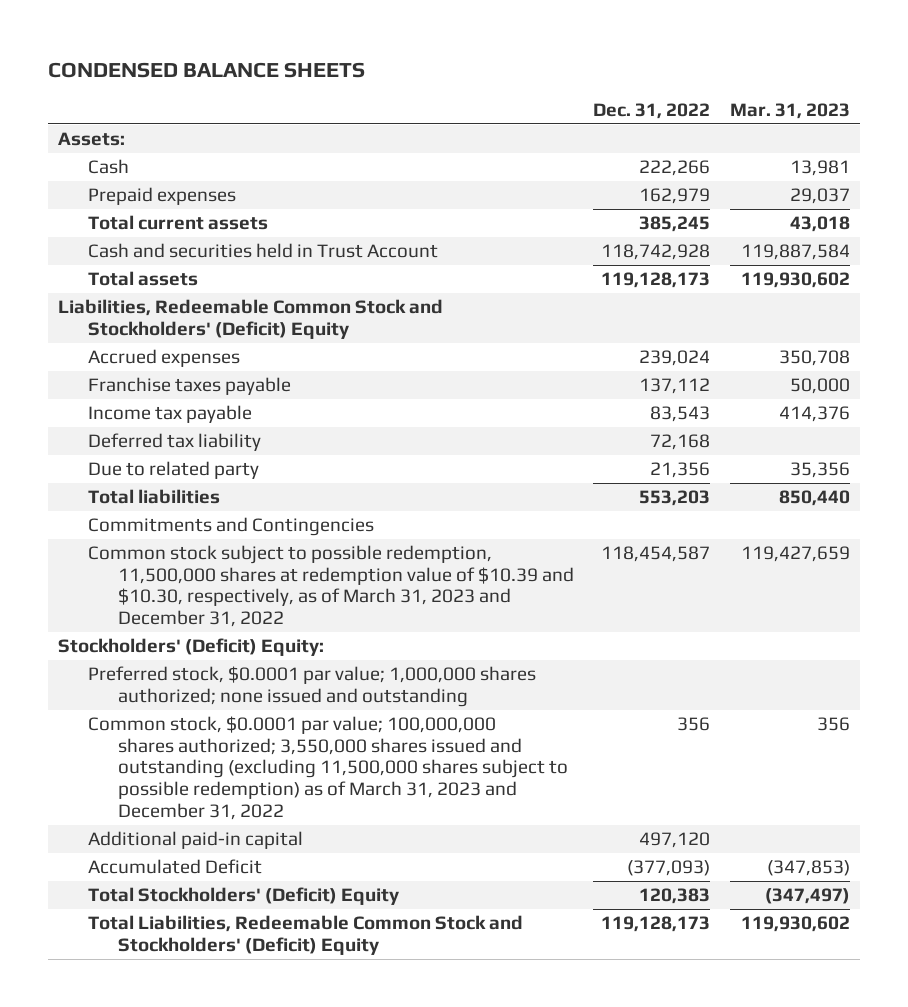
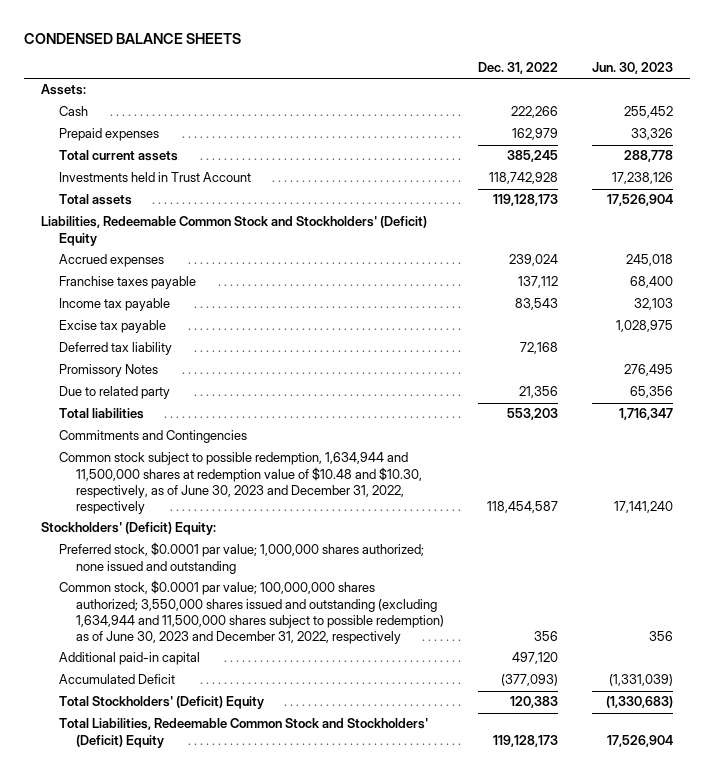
- | Dec. 31, 2022 | Mar. 31, 2023
+ | Dec. 31, 2022 | Jun. 30, 2023
- Cash and securities held in Trust Account | 118,742,928 | 119,887,584
+ Investments held in Trust Account | 118,742,928 | 17,238,126
+ Excise tax payable | | 1,028,975
+ Promissory Notes | | 276,495
- Common stock subject to possible redemption, 11,500,000 shares at redemption value of $10.39 and $10.30, respectively, as of March 31, 2023 and December 31, 2022 | 118,454,587 | 119,427,659
+ Common stock subject to possible redemption, 1,634,944 and 11,500,000 shares at redemption value of $10.48 and $10.30, respectively, as of June 30, 2023 and December 31, 2022, respectively | 118,454,587 | 17,141,240
- Common stock, $0.0001 par value; 100,000,000 shares authorized; 3,550,000 shares issued and outstanding (excluding 11,500,000 shares subject to possible redemption) as of March 31, 2023 and December 31, 2022 | 356 | 356
+ Common stock, $0.0001 par value; 100,000,000 shares authorized; 3,550,000 shares issued and outstanding (excluding 1,634,944 and 11,500,000 shares subject to possible redemption) as of June 30, 2023 and December 31, 2022, respectively | 356 | 356

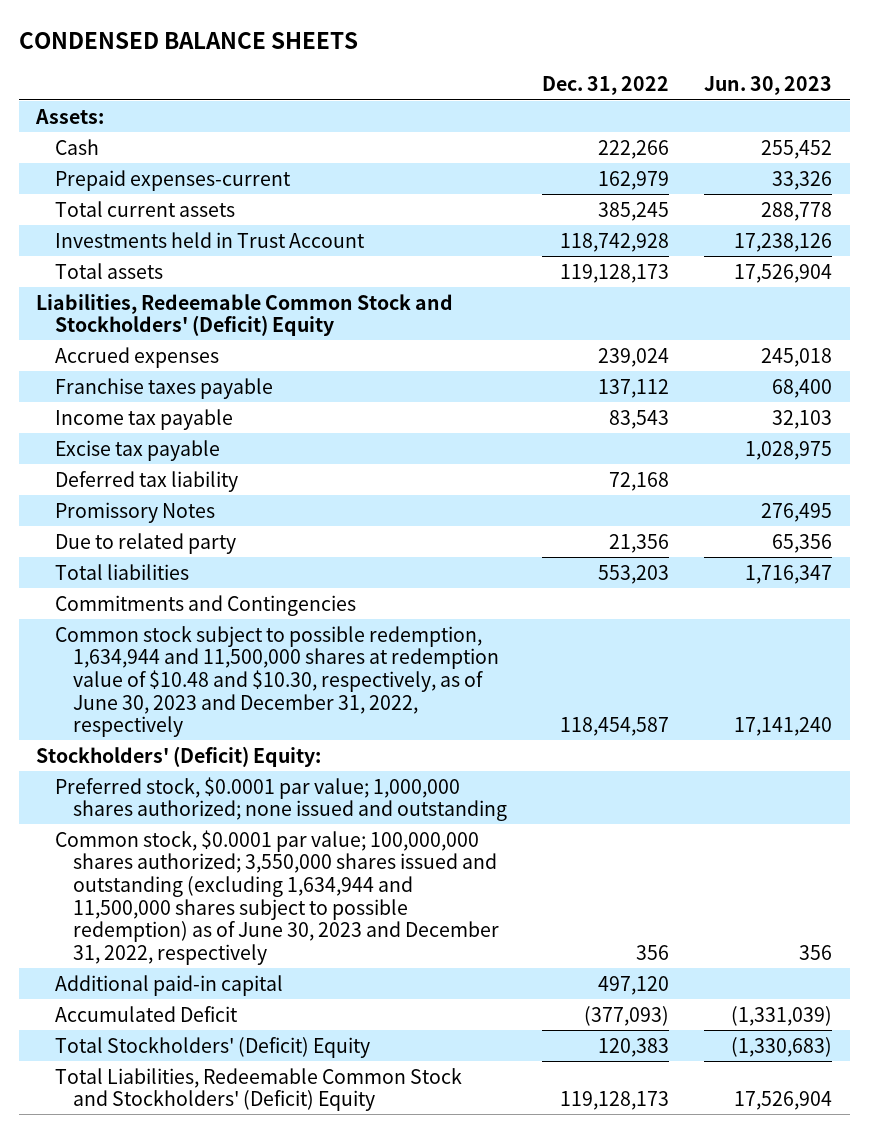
- Prepaid expenses | 162,979 | 33,326
+ Prepaid expenses-current | 162,979 | 33,326

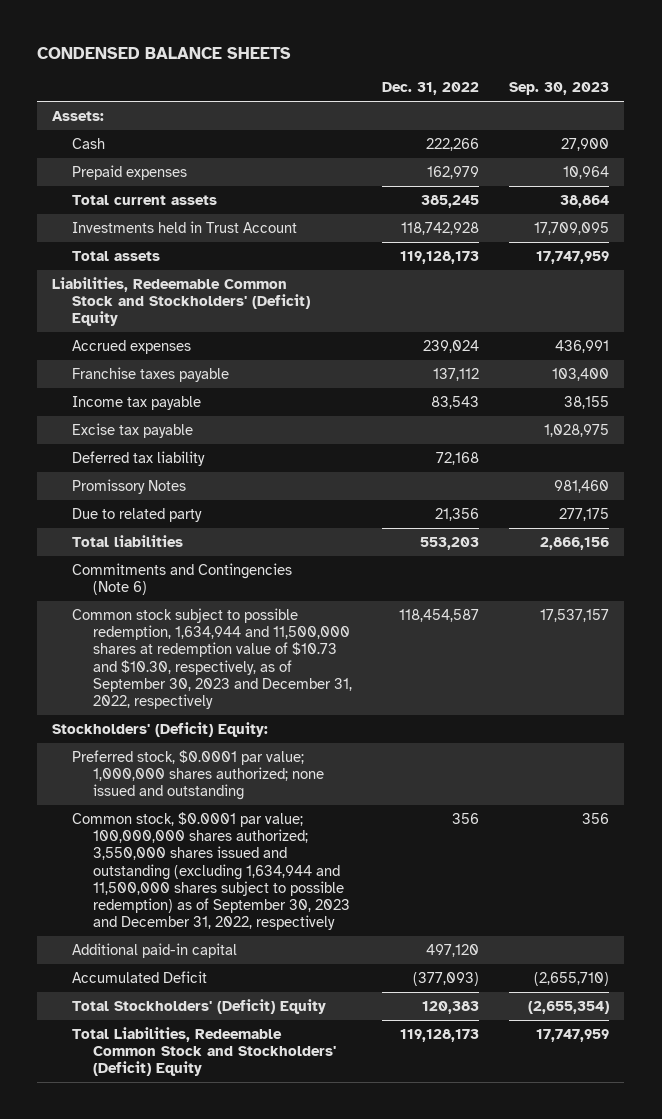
- | Dec. 31, 2022 | Jun. 30, 2023
+ | Dec. 31, 2022 | Sep. 30, 2023
- Prepaid expenses-current | 162,979 | 33,326
+ Prepaid expenses | 162,979 | 10,964
- Commitments and Contingencies
- Common stock subject to possible redemption, 1,634,944 and 11,500,000 shares at redemption value of $10.48 and $10.30, respectively, as of June 30, 2023 and December 31, 2022, respectively | 118,454,587 | 17,141,240
+ Commitments and Contingencies (Note 6)
+ Common stock subject to possible redemption, 1,634,944 and 11,500,000 shares at redemption value of $10.73 and $10.30, respectively, as of September 30, 2023 and December 31, 2022, respectively | 118,454,587 | 17,537,157
- Common stock, $0.0001 par value; 100,000,000 shares authorized; 3,550,000 shares issued and outstanding (excluding 1,634,944 and 11,500,000 shares subject to possible redemption) as of June 30, 2023 and December 31, 2022, respectively | 356 | 356
+ Common stock, $0.0001 par value; 100,000,000 shares authorized; 3,550,000 shares issued and outstanding (excluding 1,634,944 and 11,500,000 shares subject to possible redemption) as of September 30, 2023 and December 31, 2022, respectively | 356 | 356

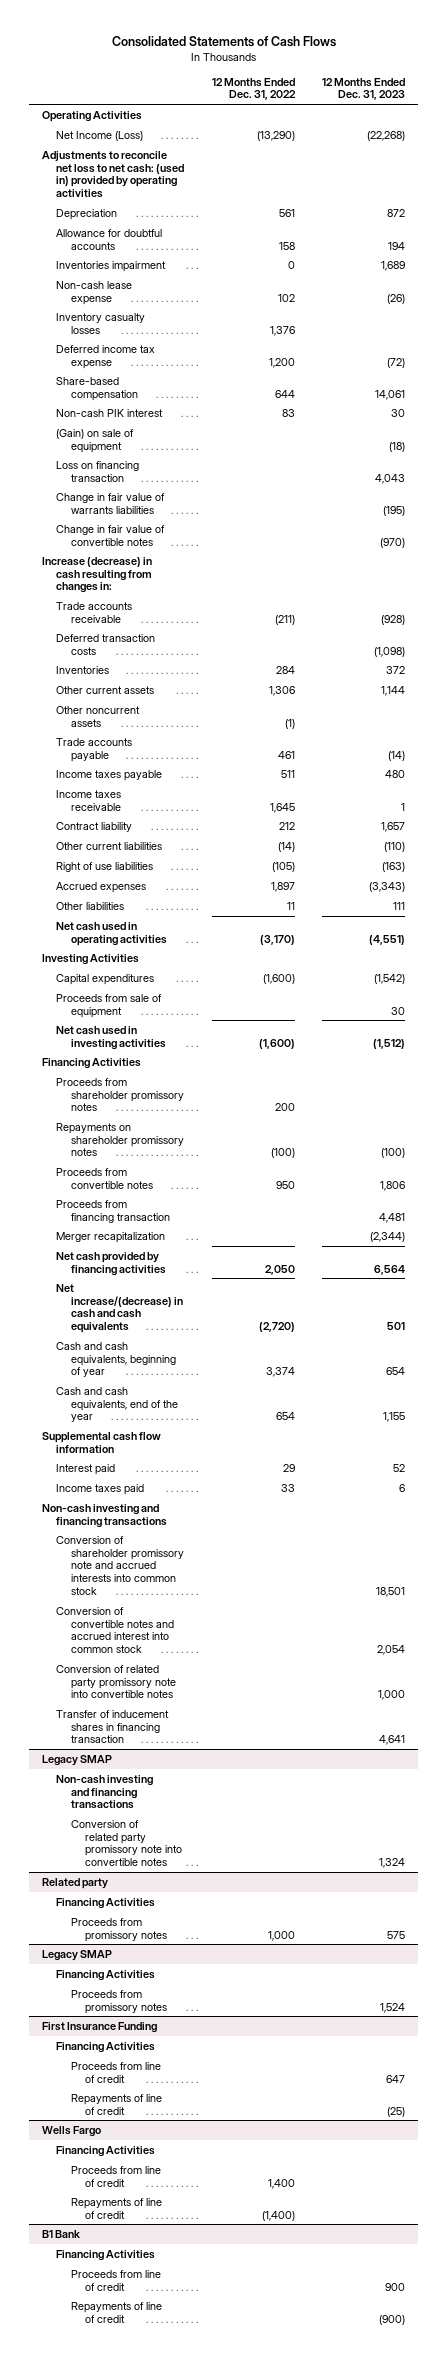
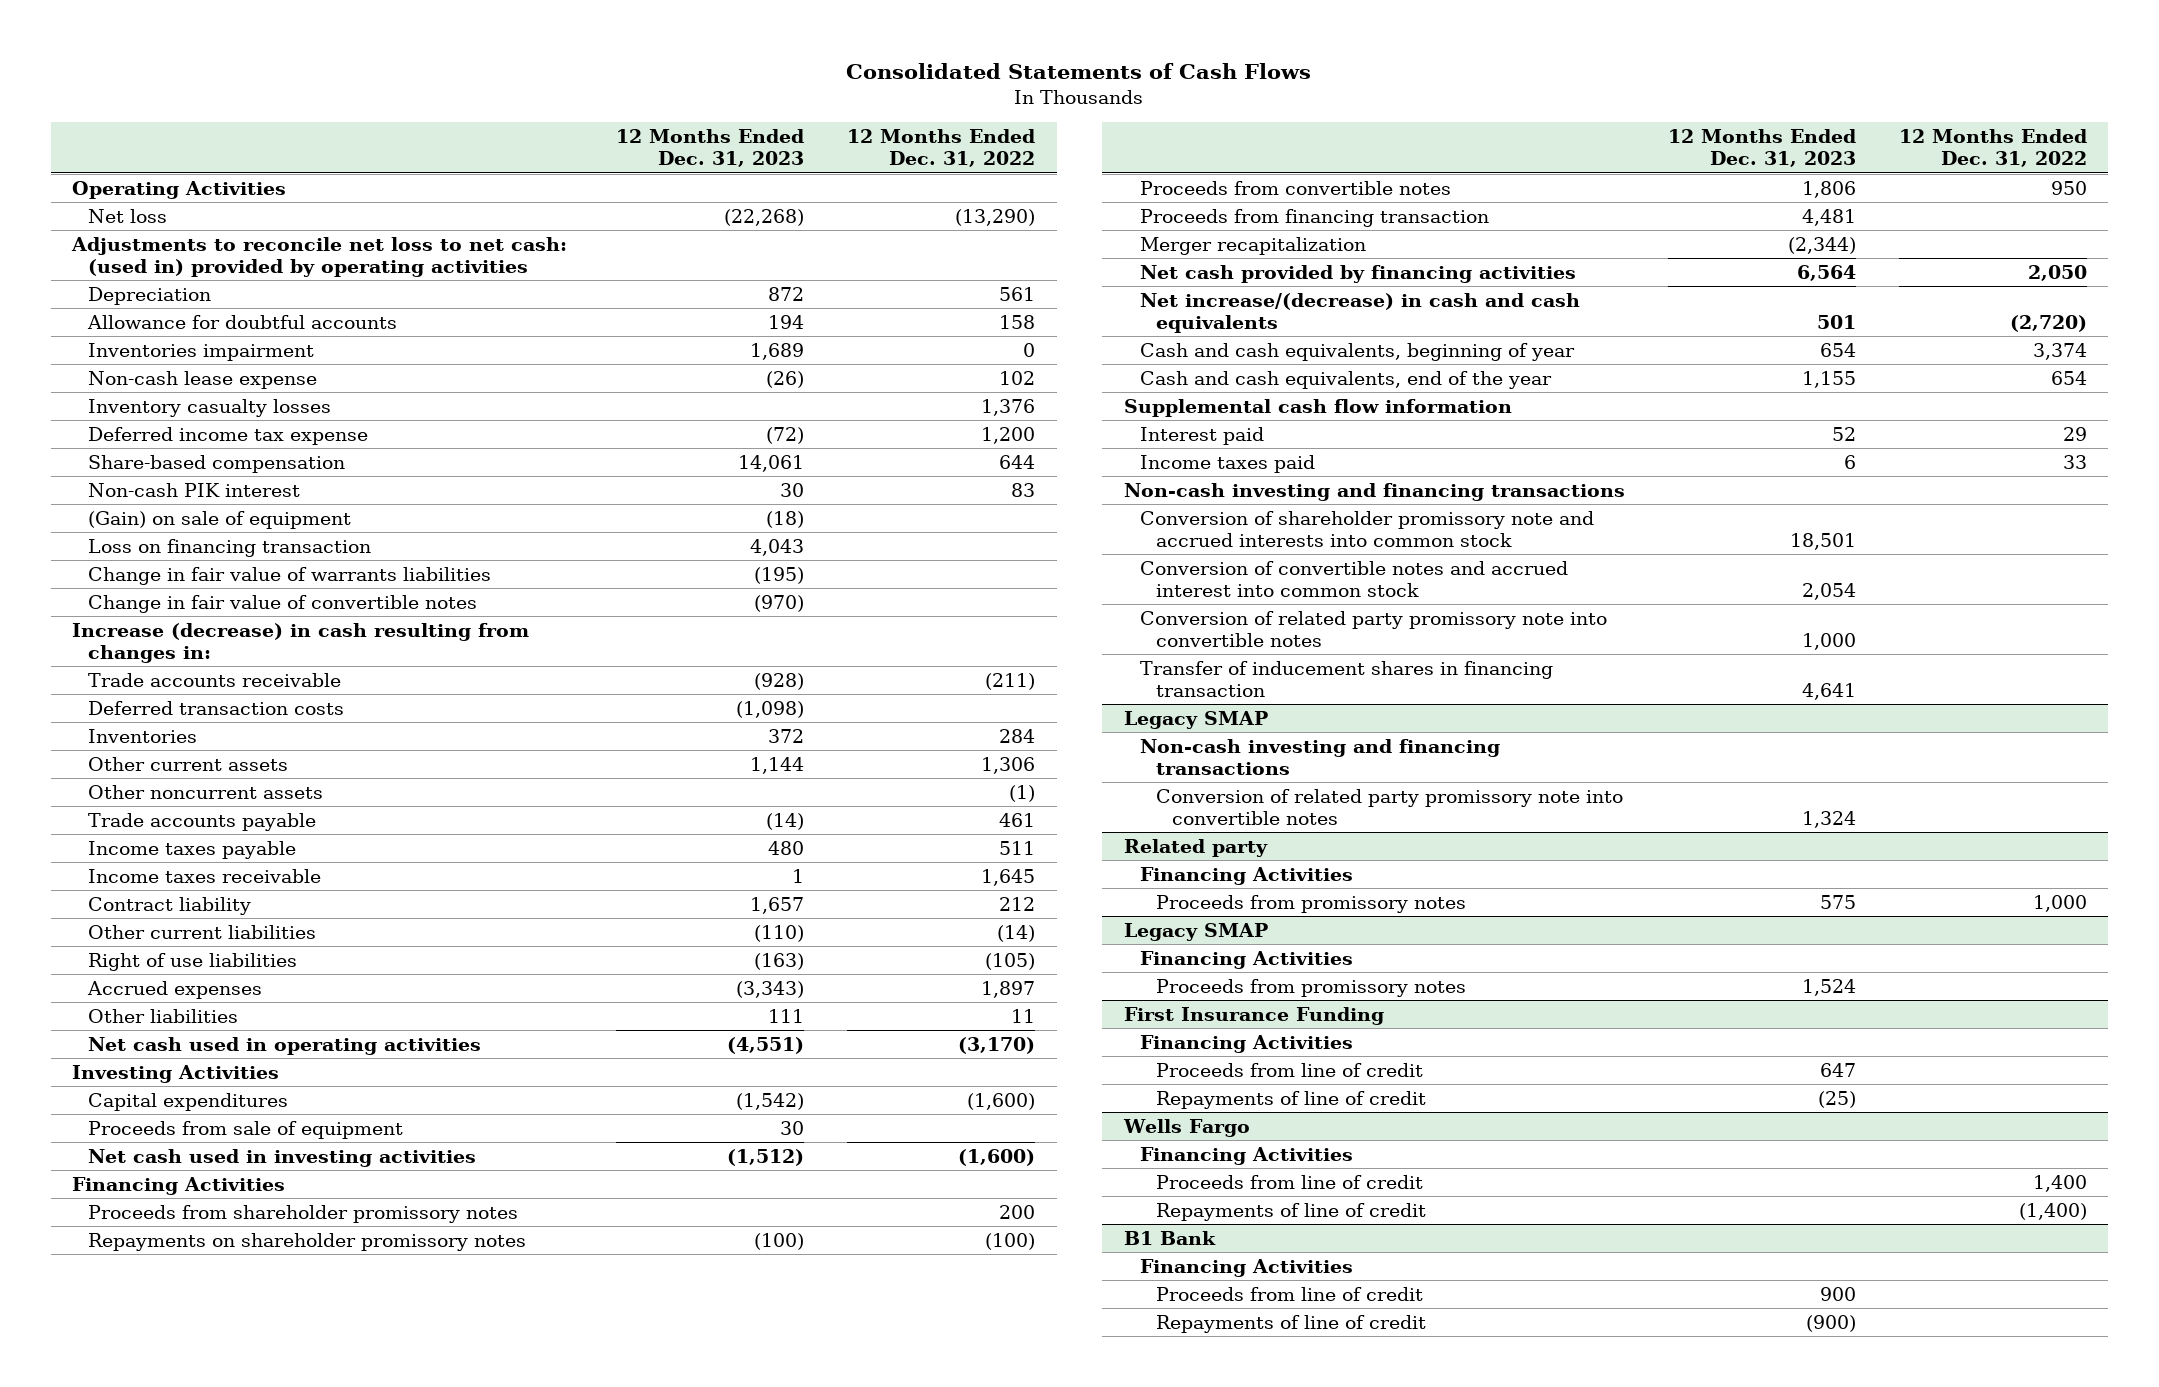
- | 12 Months Ended Dec. 31, 2022 | 12 Months Ended Dec. 31, 2023
+ | 12 Months Ended Dec. 31, 2023 | 12 Months Ended Dec. 31, 2022
- Net Income (Loss) | (13,290) | (22,268)
+ Net loss | (22,268) | (13,290)

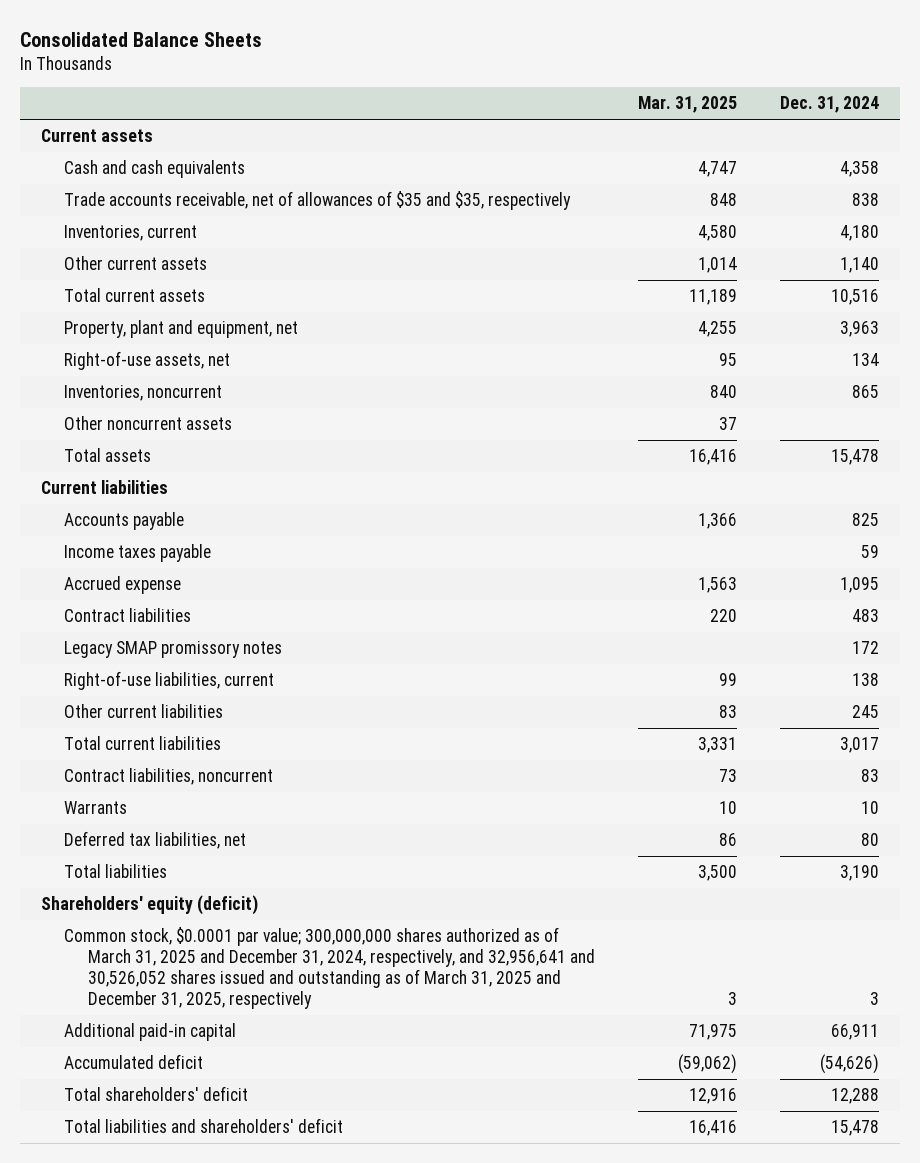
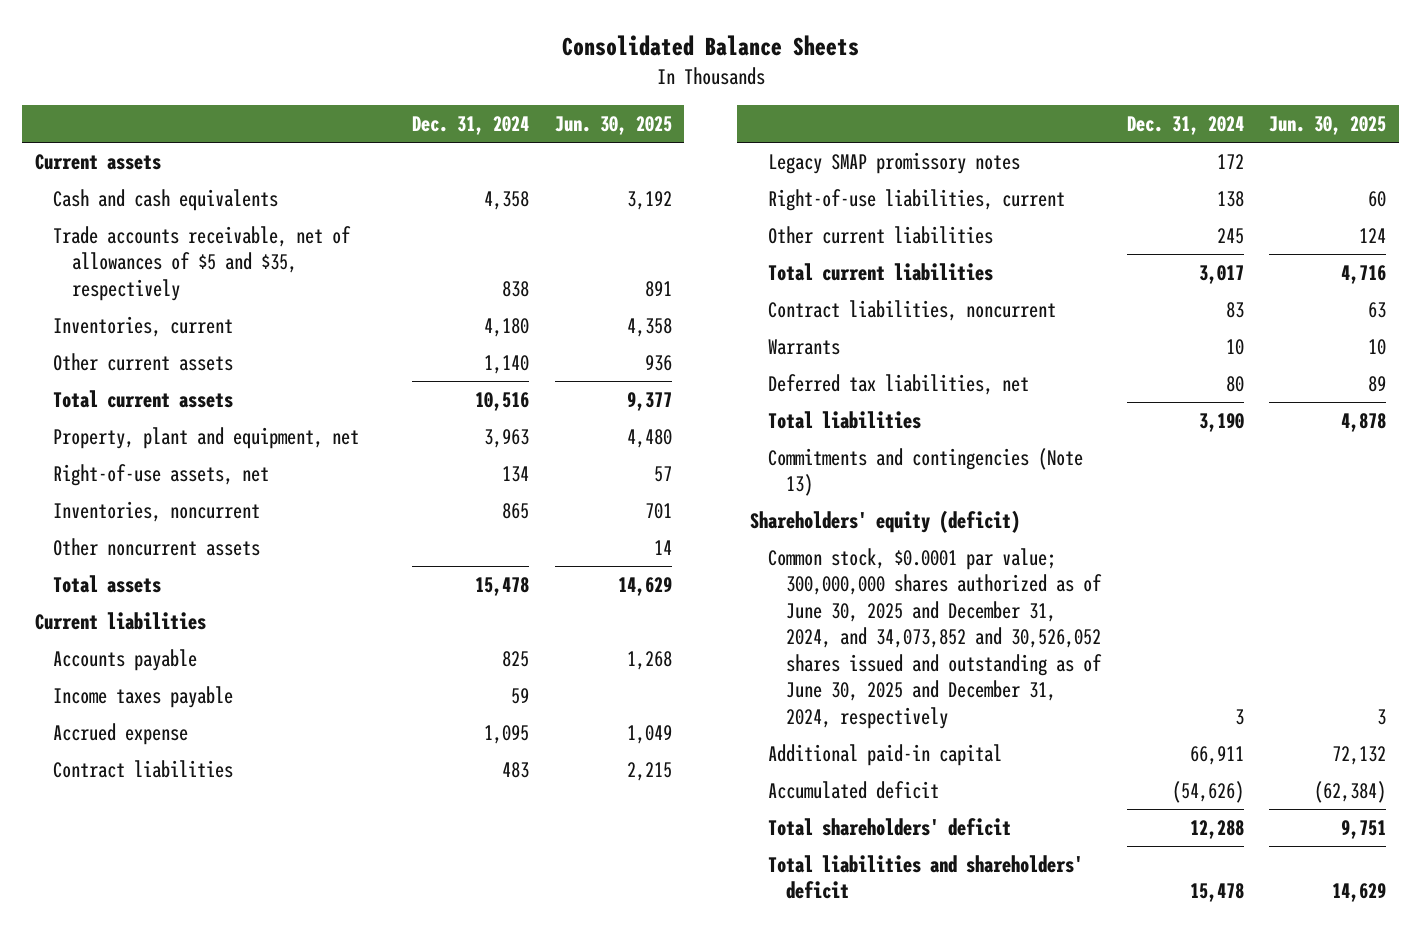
- | Mar. 31, 2025 | Dec. 31, 2024
+ | Dec. 31, 2024 | Jun. 30, 2025
- Trade accounts receivable, net of allowances of $35 and $35, respectively | 848 | 838
+ Trade accounts receivable, net of allowances of $5 and $35, respectively | 838 | 891
+ Commitments and contingencies (Note 13)
- Common stock, $0.0001 par value; 300,000,000 shares authorized as of March 31, 2025 and December 31, 2024, respectively, and 32,956,641 and 30,526,052 shares issued and outstanding as of March 31, 2025 and December 31, 2025, respectively | 3 | 3
+ Common stock, $0.0001 par value; 300,000,000 shares authorized as of June 30, 2025 and December 31, 2024, and 34,073,852 and 30,526,052 shares issued and outstanding as of June 30, 2025 and December 31, 2024, respectively | 3 | 3

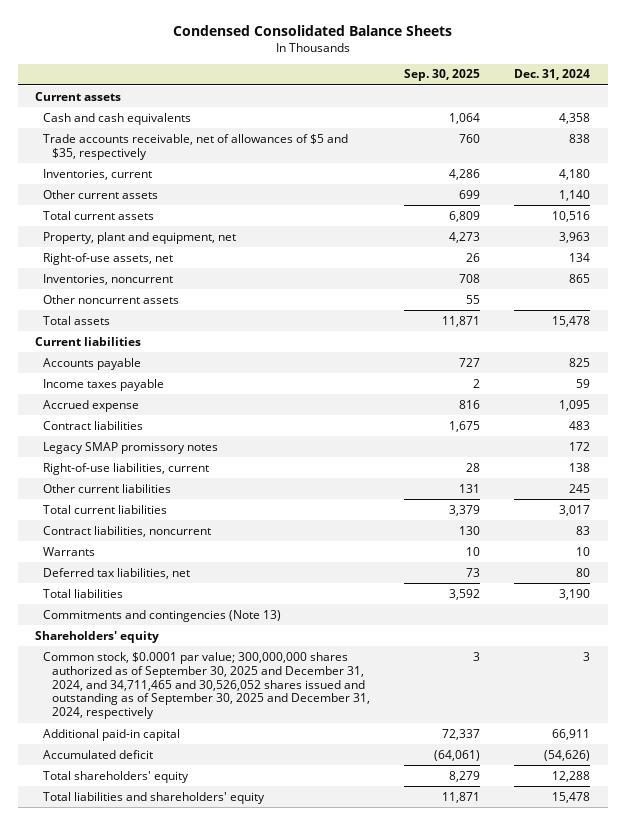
- Consolidated Balance Sheets
+ Condensed Consolidated Balance Sheets
- | Dec. 31, 2024 | Jun. 30, 2025
+ | Sep. 30, 2025 | Dec. 31, 2024
- Shareholders' equity (deficit)
- Common stock, $0.0001 par value; 300,000,000 shares authorized as of June 30, 2025 and December 31, 2024, and 34,073,852 and 30,526,052 shares issued and outstanding as of June 30, 2025 and December 31, 2024, respectively | 3 | 3
+ Shareholders' equity
+ Common stock, $0.0001 par value; 300,000,000 shares authorized as of September 30, 2025 and December 31, 2024, and 34,711,465 and 30,526,052 shares issued and outstanding as of September 30, 2025 and December 31, 2024, respectively | 3 | 3
- Total shareholders' deficit | 12,288 | 9,751
- Total liabilities and shareholders' deficit | 15,478 | 14,629
+ Total shareholders' equity | 8,279 | 12,288
+ Total liabilities and shareholders' equity | 11,871 | 15,478

